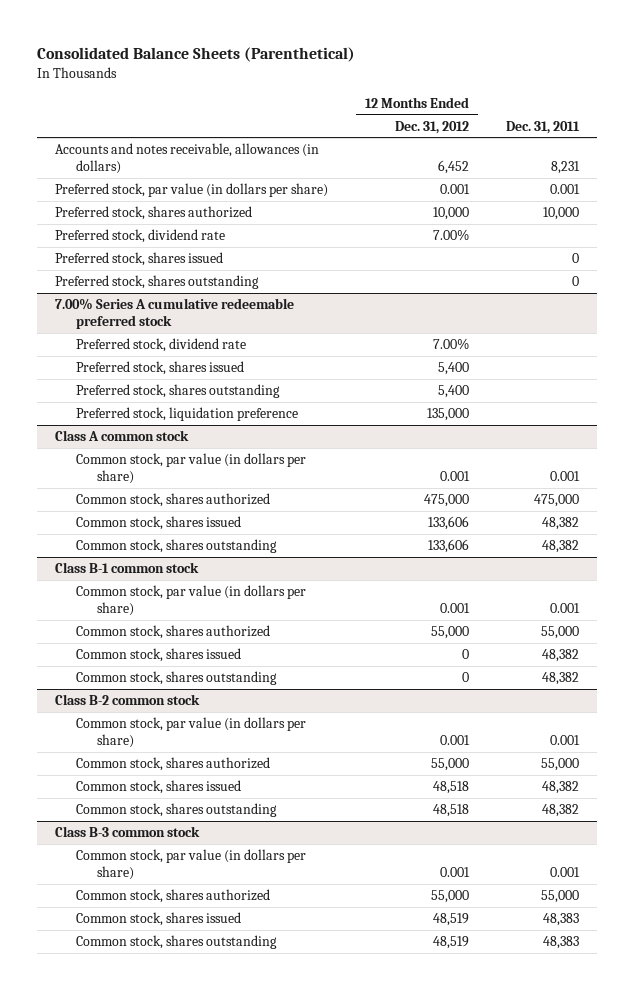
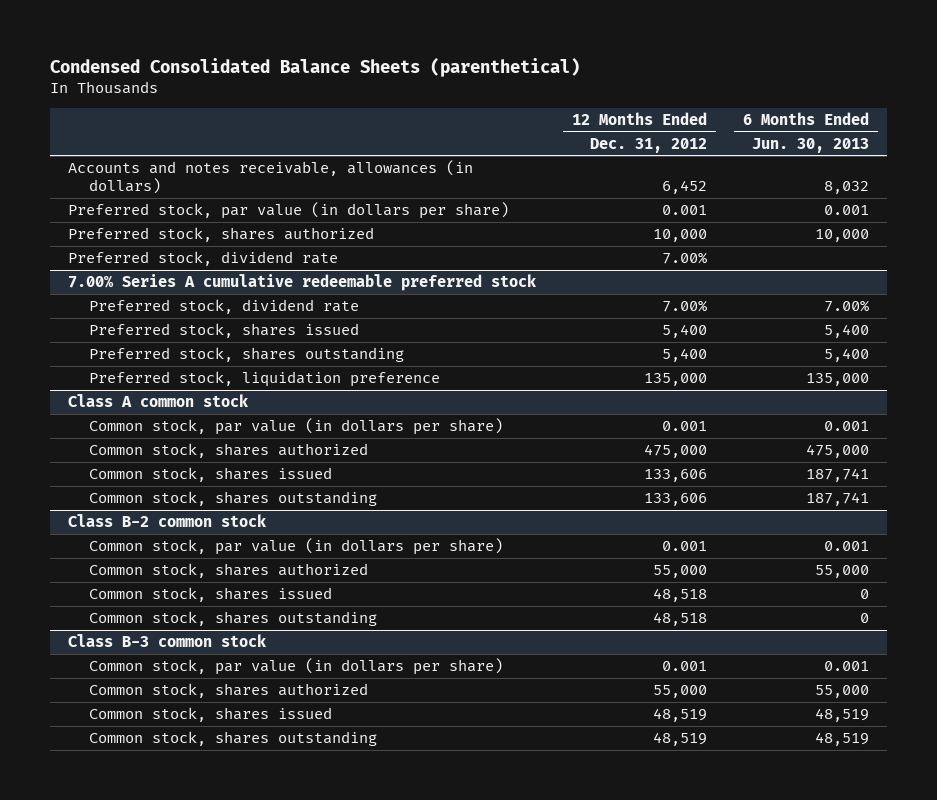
- Consolidated Balance Sheets (Parenthetical)
+ Condensed Consolidated Balance Sheets (parenthetical)
- | 12 Months Ended Dec. 31, 2012 | Dec. 31, 2011
+ | 12 Months Ended Dec. 31, 2012 | 6 Months Ended Jun. 30, 2013
- Preferred stock, shares issued | | 0
- Preferred stock, shares outstanding | | 0
- Class B-1 common stock
- Common stock, par value (in dollars per share) | 0.001 | 0.001
- Common stock, shares authorized | 55,000 | 55,000
- Common stock, shares issued | 0 | 48,382
- Common stock, shares outstanding | 0 | 48,382

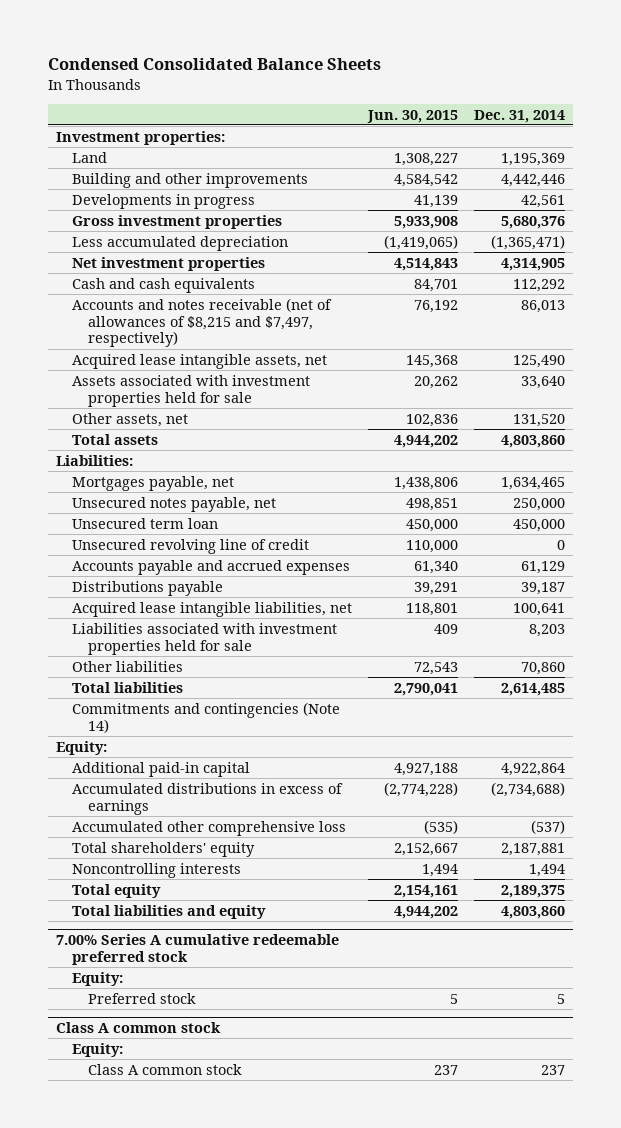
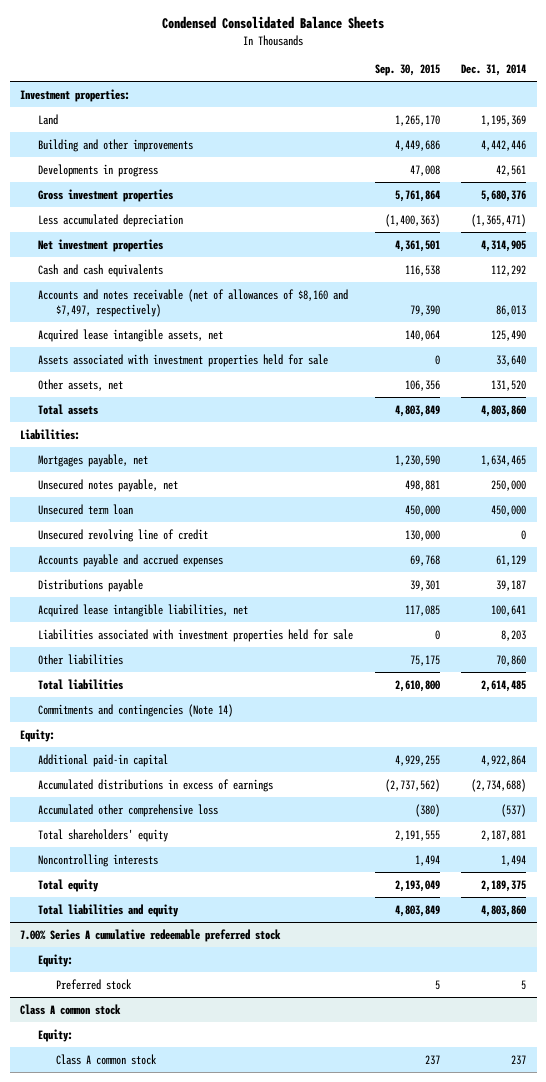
- | Jun. 30, 2015 | Dec. 31, 2014
+ | Sep. 30, 2015 | Dec. 31, 2014
- Accounts and notes receivable (net of allowances of $8,215 and $7,497, respectively) | 76,192 | 86,013
+ Accounts and notes receivable (net of allowances of $8,160 and $7,497, respectively) | 79,390 | 86,013

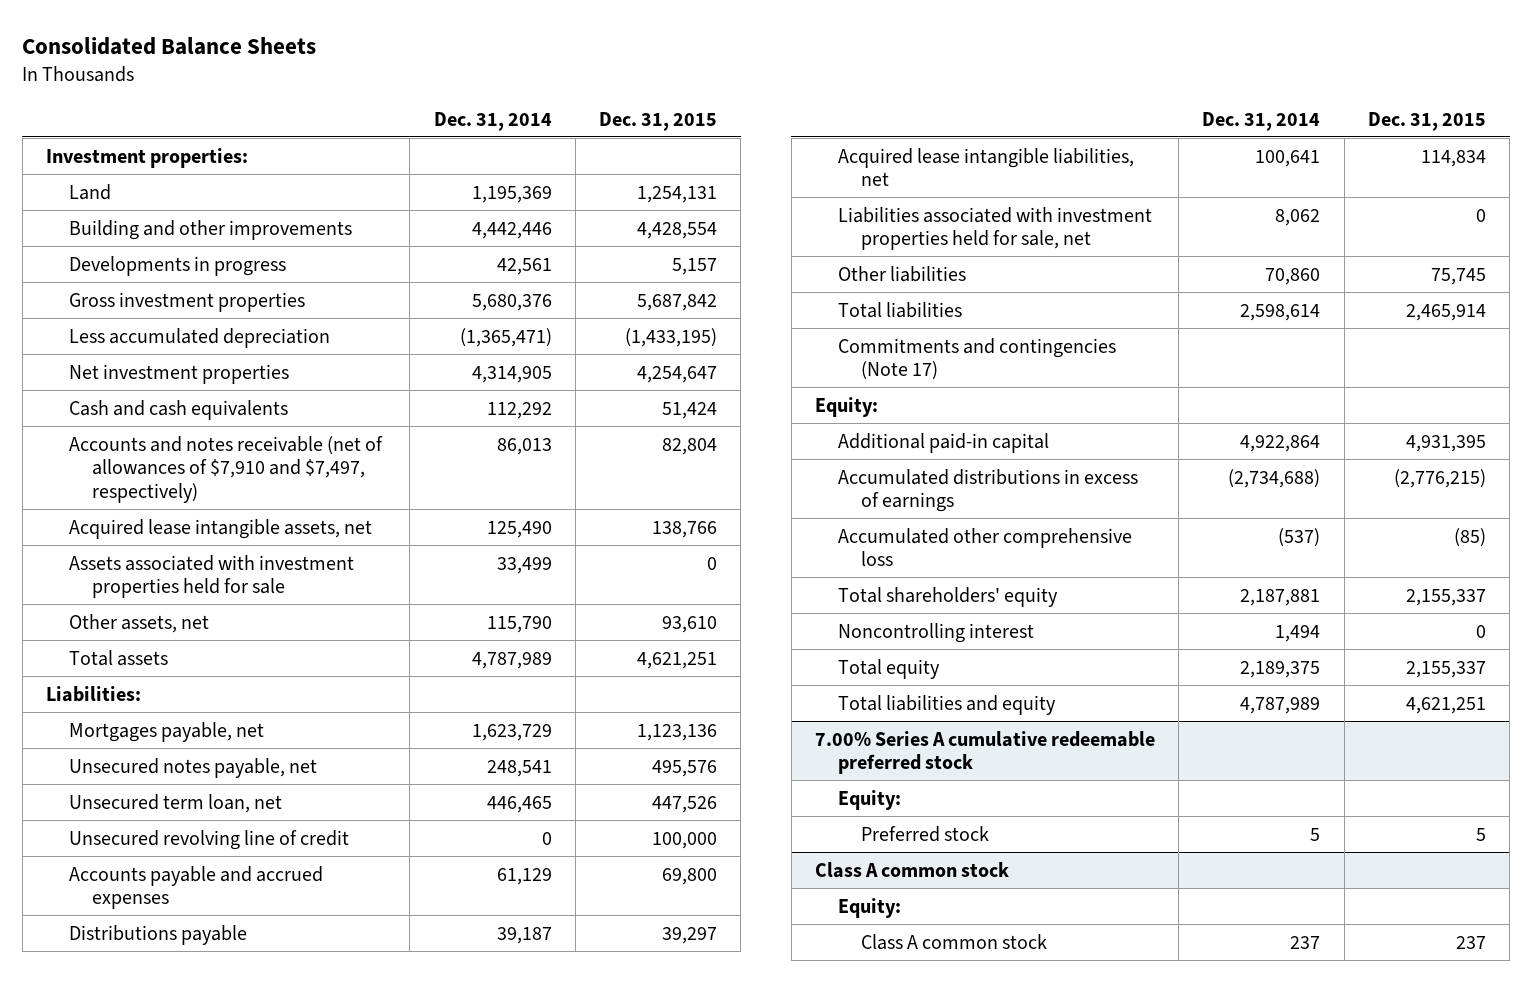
- Condensed Consolidated Balance Sheets
+ Consolidated Balance Sheets
- | Sep. 30, 2015 | Dec. 31, 2014
+ | Dec. 31, 2014 | Dec. 31, 2015
- Accounts and notes receivable (net of allowances of $8,160 and $7,497, respectively) | 79,390 | 86,013
+ Accounts and notes receivable (net of allowances of $7,910 and $7,497, respectively) | 86,013 | 82,804
- Assets associated with investment properties held for sale | 0 | 33,640
- Other assets, net | 106,356 | 131,520
- Total assets | 4,803,849 | 4,803,860
+ Assets associated with investment properties held for sale | 33,499 | 0
+ Other assets, net | 115,790 | 93,610
+ Total assets | 4,787,989 | 4,621,251
- Mortgages payable, net | 1,230,590 | 1,634,465
- Unsecured notes payable, net | 498,881 | 250,000
- Unsecured term loan | 450,000 | 450,000
+ Mortgages payable, net | 1,623,729 | 1,123,136
+ Unsecured notes payable, net | 248,541 | 495,576
+ Unsecured term loan, net | 446,465 | 447,526
- Liabilities associated with investment properties held for sale | 0 | 8,203
+ Liabilities associated with investment properties held for sale, net | 8,062 | 0
- Total liabilities | 2,610,800 | 2,614,485
- Commitments and contingencies (Note 14)
+ Total liabilities | 2,598,614 | 2,465,914
+ Commitments and contingencies (Note 17)
- Noncontrolling interests | 1,494 | 1,494
+ Noncontrolling interest | 1,494 | 0
- Total liabilities and equity | 4,803,849 | 4,803,860
+ Total liabilities and equity | 4,787,989 | 4,621,251

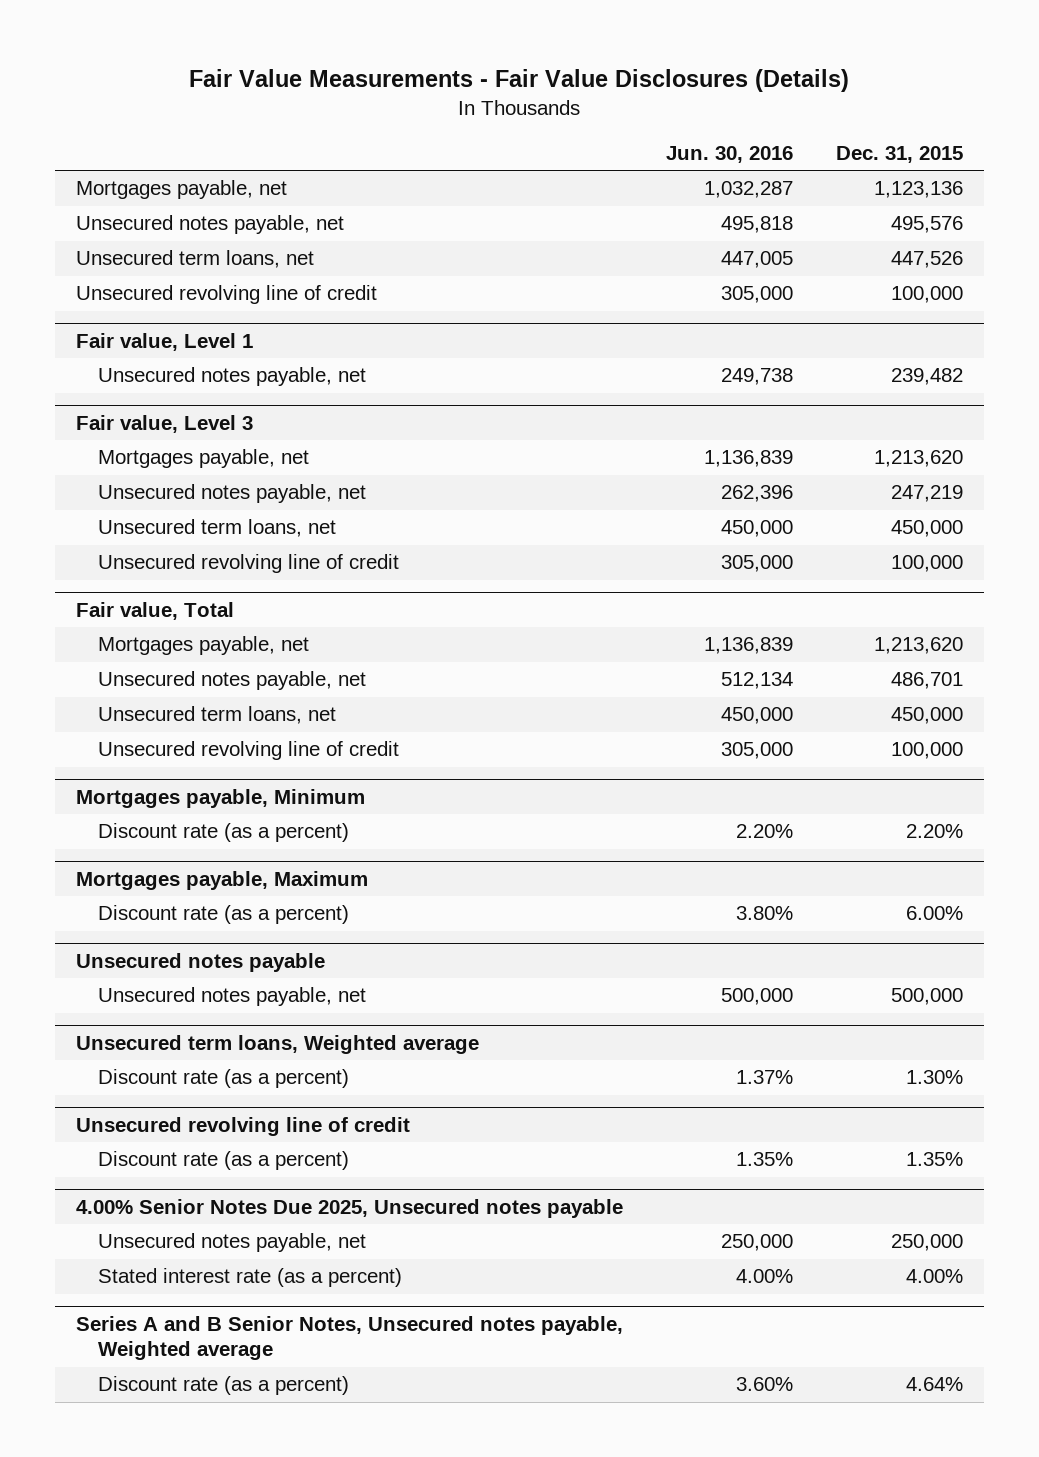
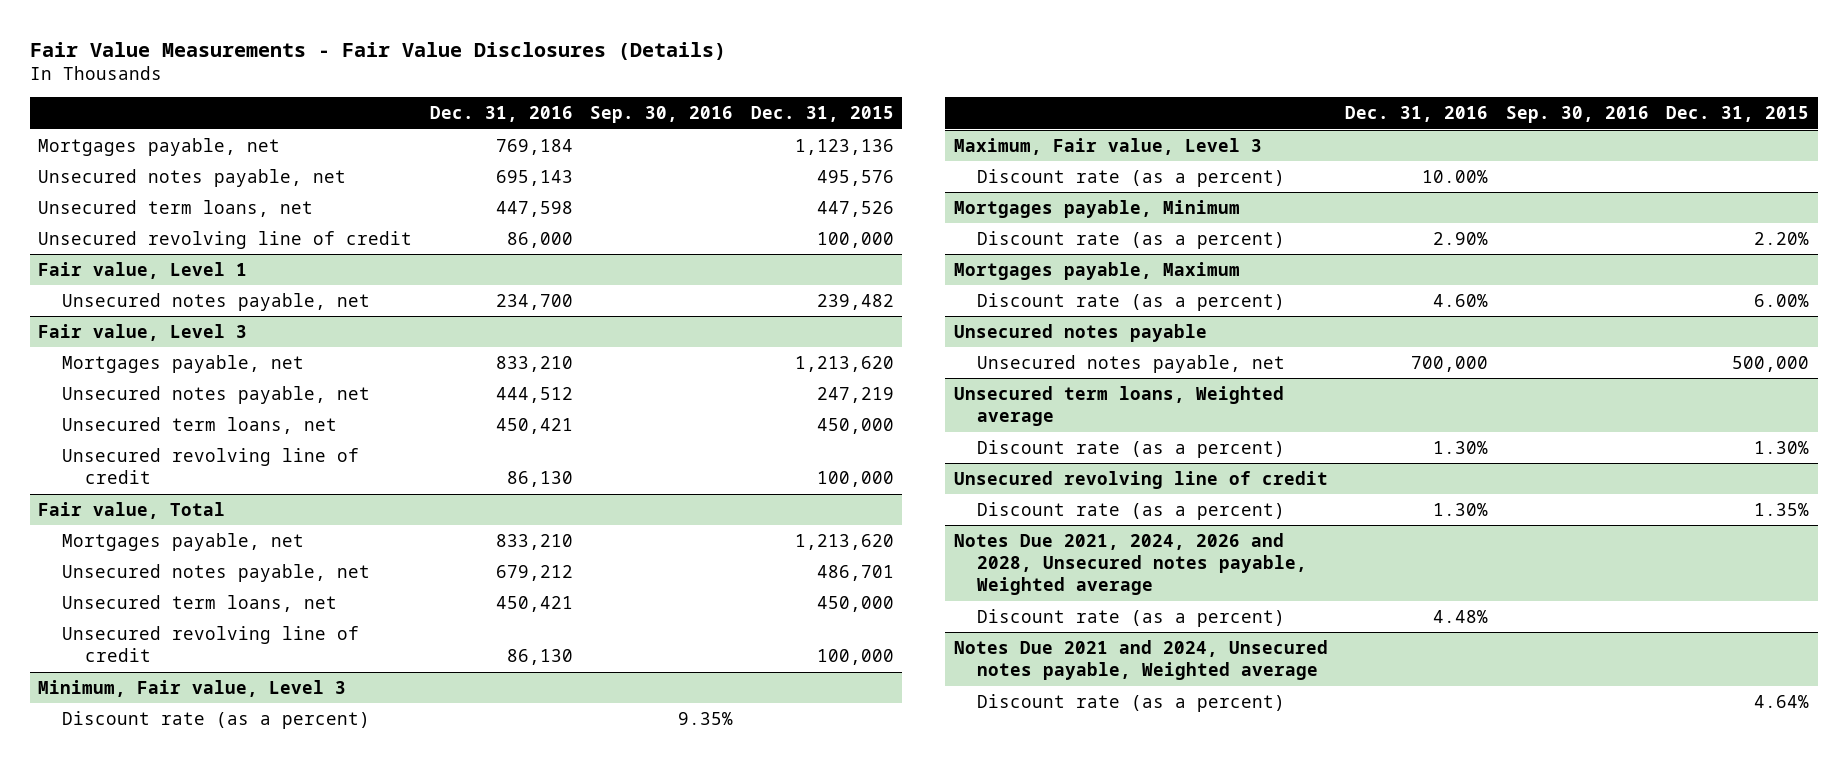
- | Jun. 30, 2016 | Dec. 31, 2015
+ | Dec. 31, 2016 | Sep. 30, 2016 | Dec. 31, 2015
+ Minimum, Fair value, Level 3
+ Discount rate (as a percent) | | 9.35% |
+ Maximum, Fair value, Level 3
+ Discount rate (as a percent) | 10.00% | |
- 4.00% Senior Notes Due 2025, Unsecured notes payable
- Unsecured notes payable, net | 250,000 | 250,000
- Stated interest rate (as a percent) | 4.00% | 4.00%
- Series A and B Senior Notes, Unsecured notes payable, Weighted average
+ Notes Due 2021, 2024, 2026 and 2028, Unsecured notes payable, Weighted average
+ Discount rate (as a percent) | 4.48% | |
+ Notes Due 2021 and 2024, Unsecured notes payable, Weighted average

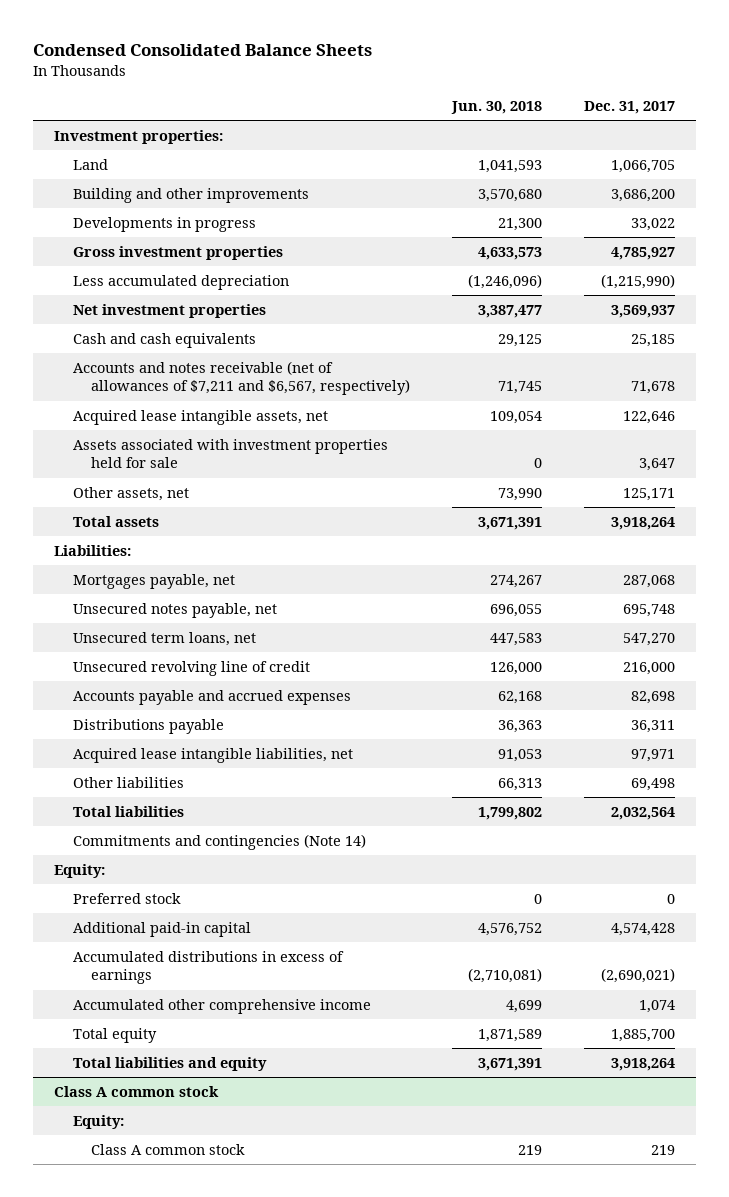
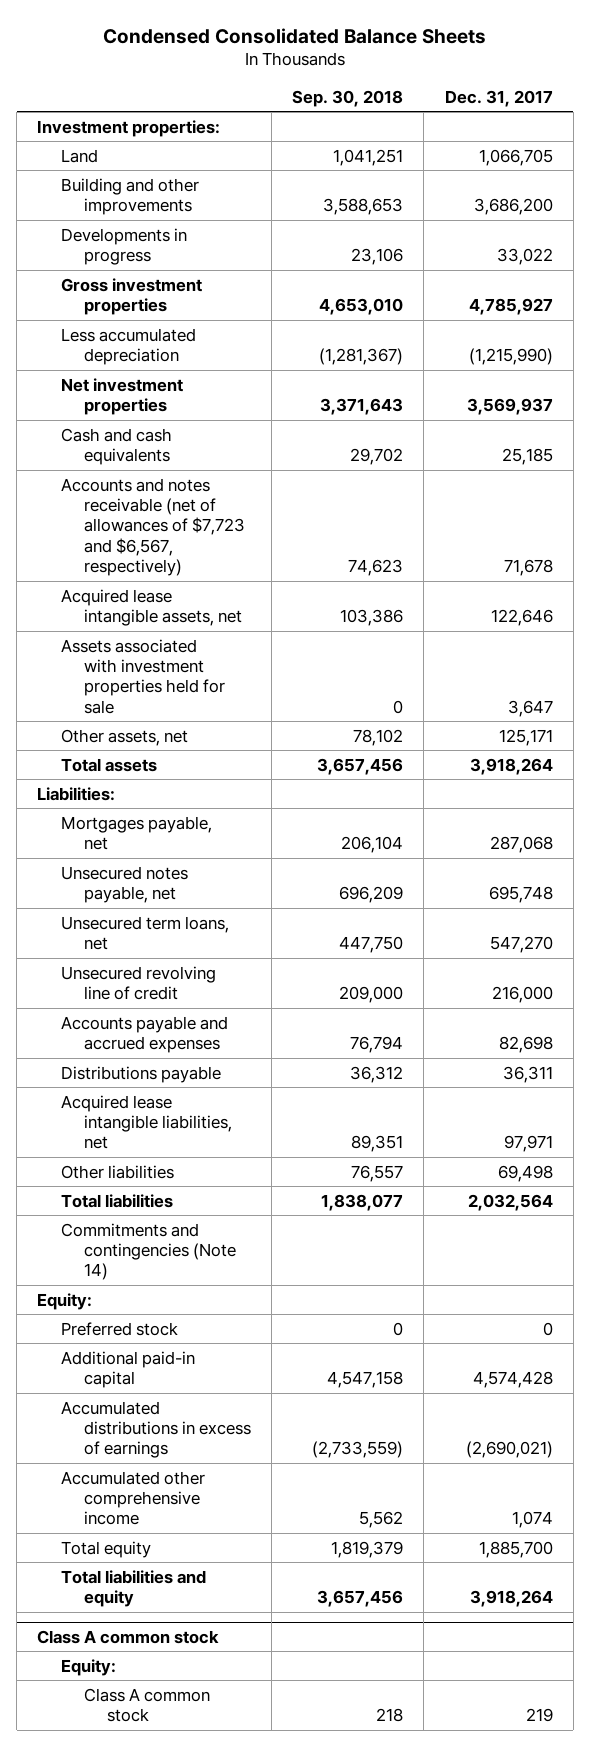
- | Jun. 30, 2018 | Dec. 31, 2017
+ | Sep. 30, 2018 | Dec. 31, 2017
- Accounts and notes receivable (net of allowances of $7,211 and $6,567, respectively) | 71,745 | 71,678
+ Accounts and notes receivable (net of allowances of $7,723 and $6,567, respectively) | 74,623 | 71,678

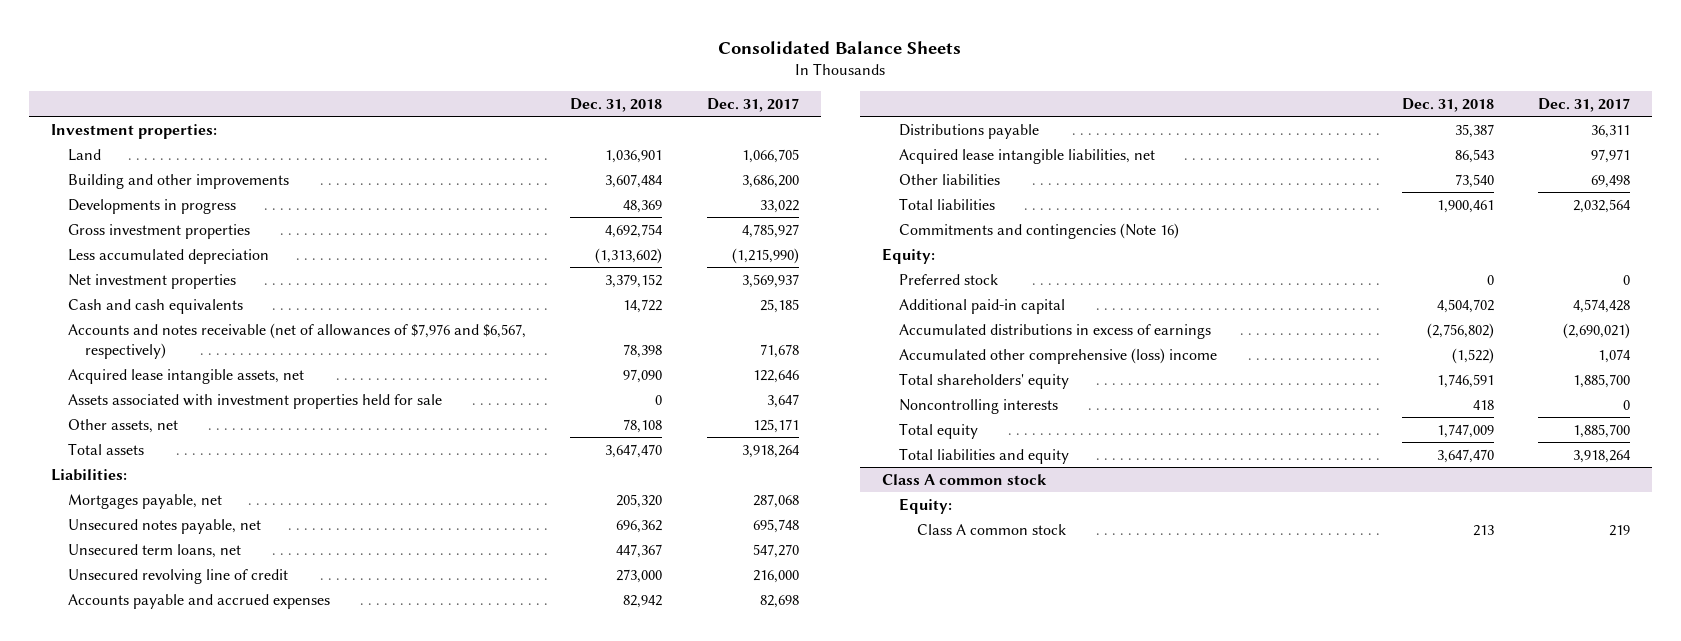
- Condensed Consolidated Balance Sheets
+ Consolidated Balance Sheets
- | Sep. 30, 2018 | Dec. 31, 2017
+ | Dec. 31, 2018 | Dec. 31, 2017
- Accounts and notes receivable (net of allowances of $7,723 and $6,567, respectively) | 74,623 | 71,678
+ Accounts and notes receivable (net of allowances of $7,976 and $6,567, respectively) | 78,398 | 71,678
- Commitments and contingencies (Note 14)
+ Commitments and contingencies (Note 16)
- Accumulated other comprehensive income | 5,562 | 1,074
+ Accumulated other comprehensive (loss) income | (1,522) | 1,074
+ Total shareholders' equity | 1,746,591 | 1,885,700
+ Noncontrolling interests | 418 | 0

